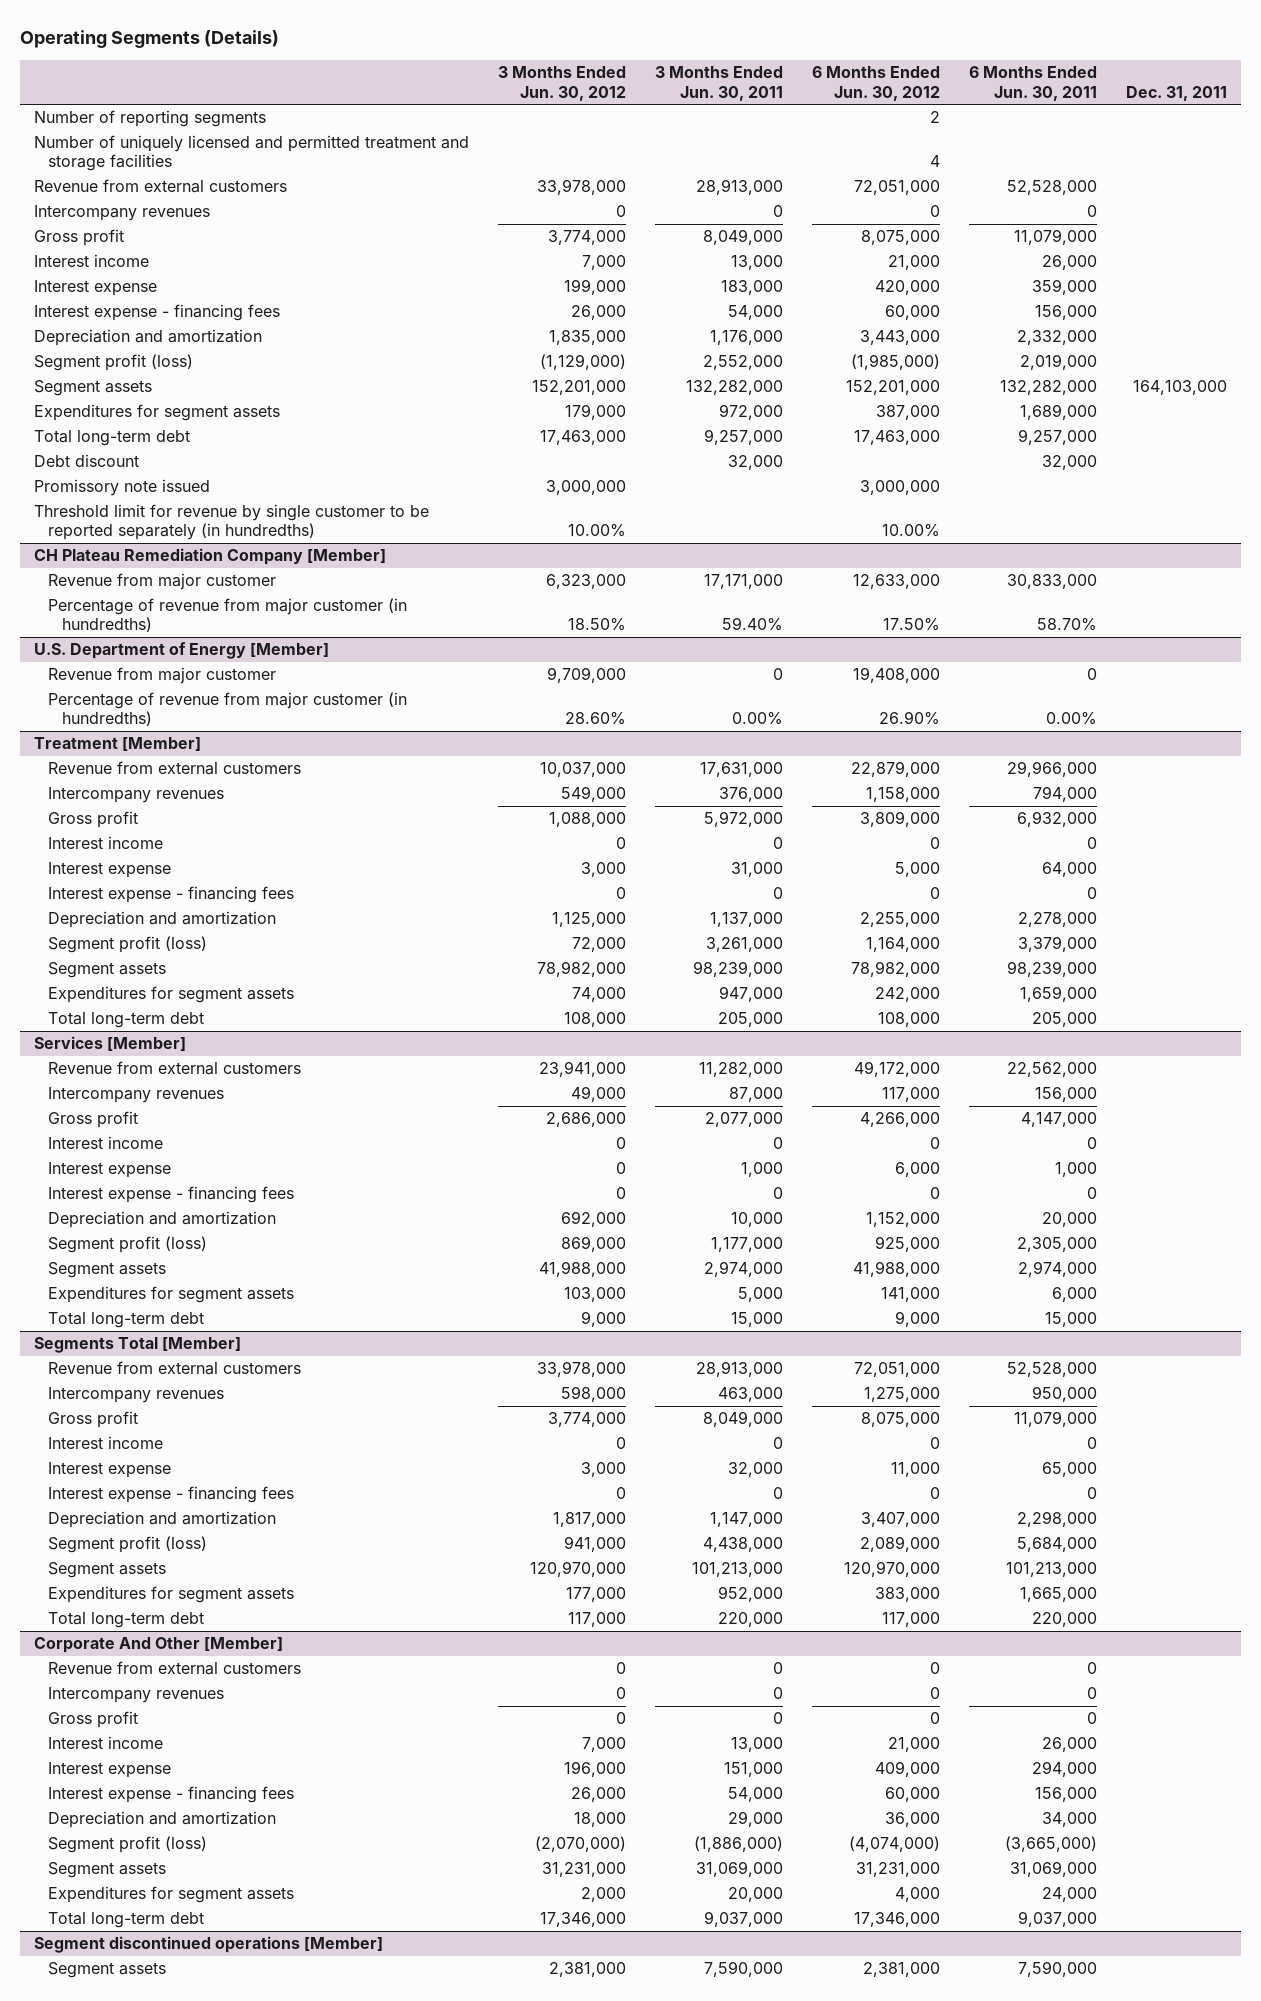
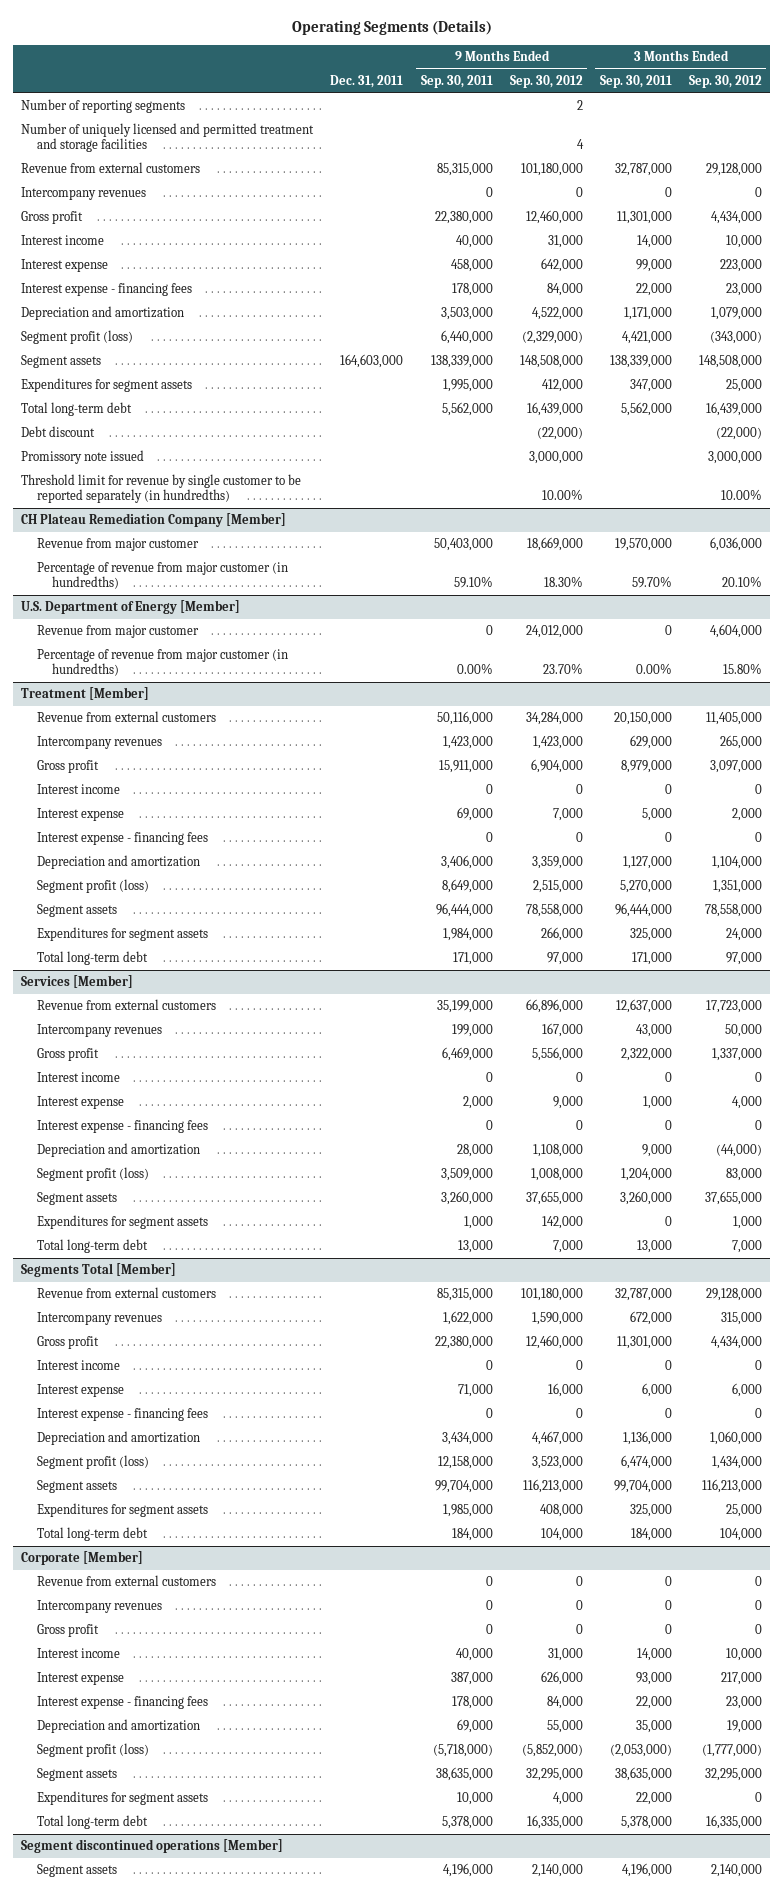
- | 3 Months Ended Jun. 30, 2012 | 3 Months Ended Jun. 30, 2011 | 6 Months Ended Jun. 30, 2012 | 6 Months Ended Jun. 30, 2011 | Dec. 31, 2011
+ | Dec. 31, 2011 | 9 Months Ended Sep. 30, 2011 | 9 Months Ended Sep. 30, 2012 | 3 Months Ended Sep. 30, 2011 | 3 Months Ended Sep. 30, 2012
- Segment assets | 152,201,000 | 132,282,000 | 152,201,000 | 132,282,000 | 164,103,000
+ Segment assets | 164,603,000 | 138,339,000 | 148,508,000 | 138,339,000 | 148,508,000
- Corporate And Other [Member]
+ Corporate [Member]

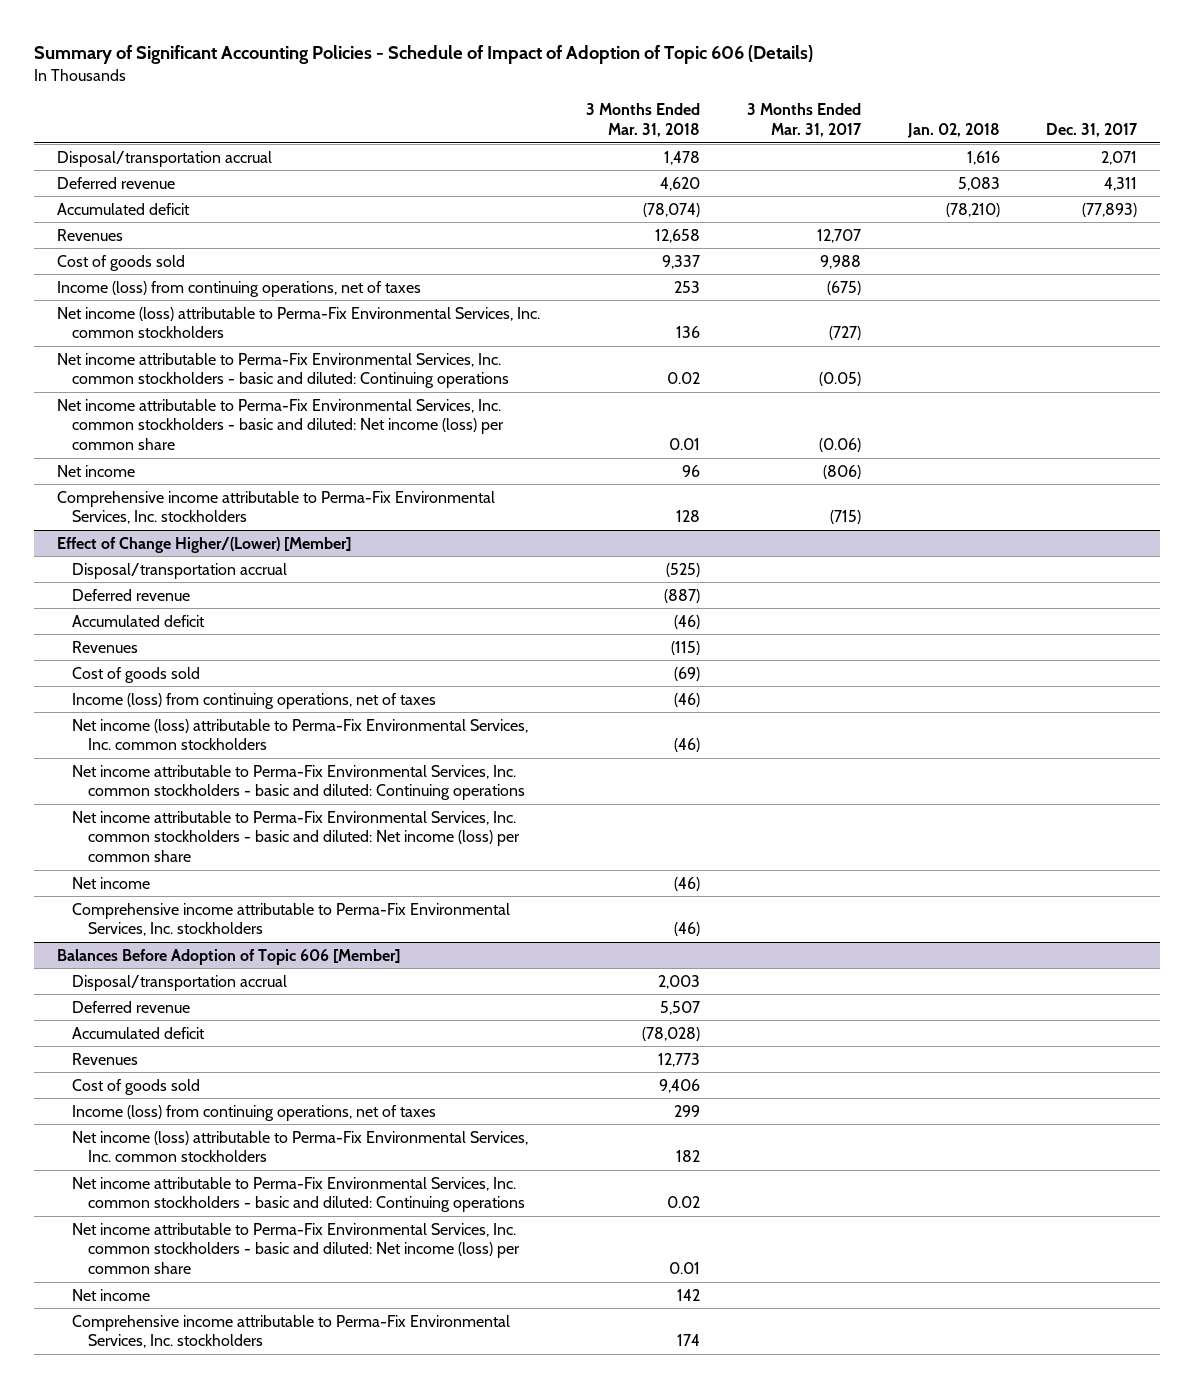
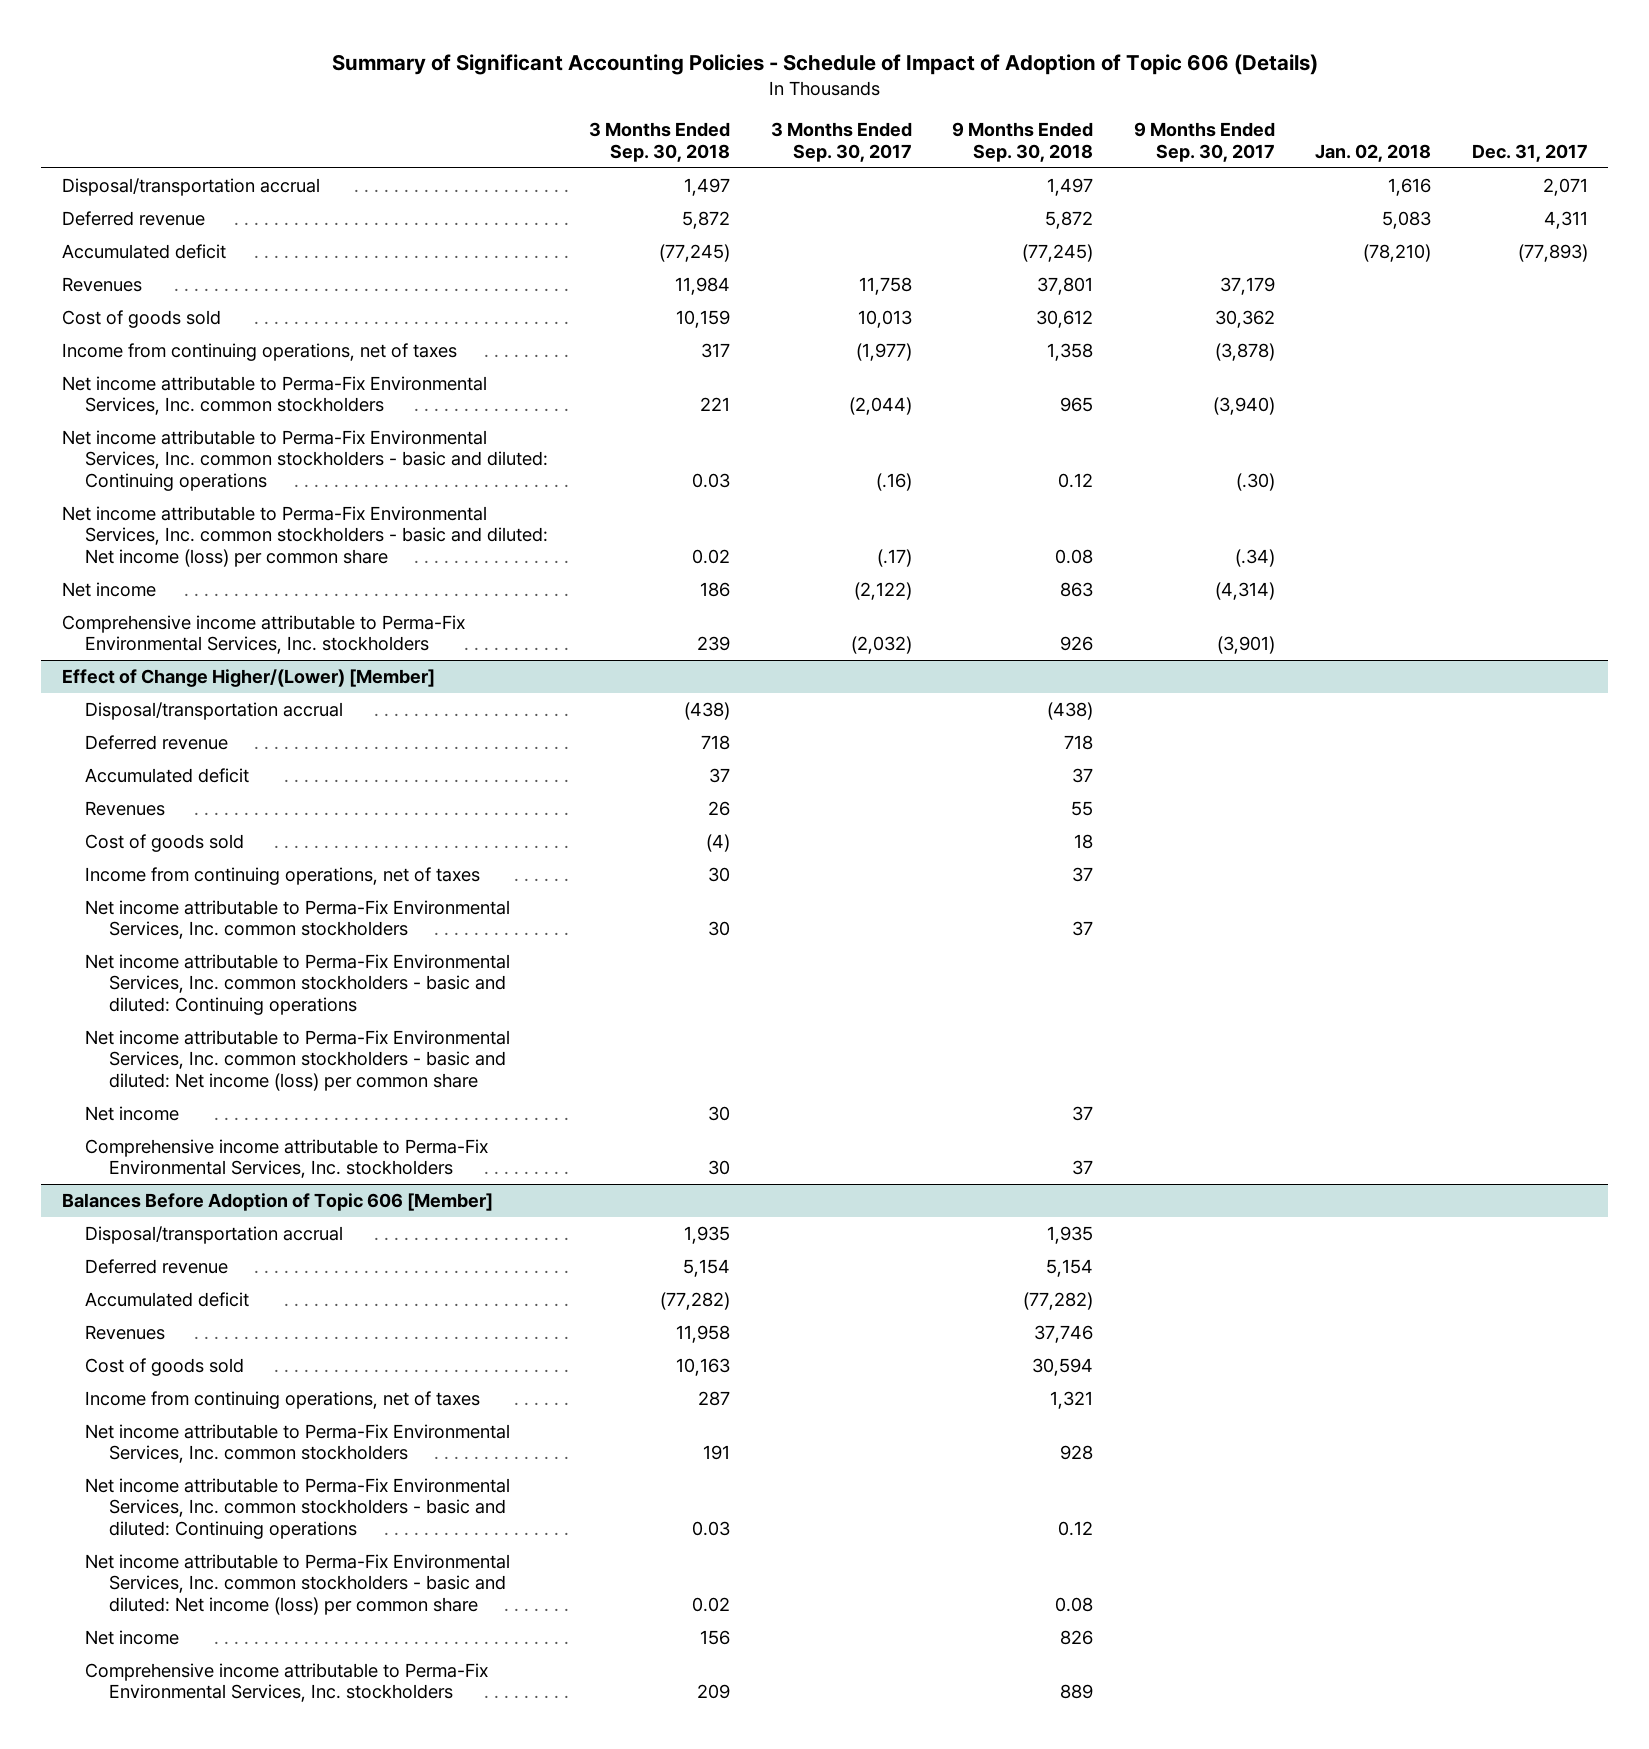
- | 3 Months Ended Mar. 31, 2018 | 3 Months Ended Mar. 31, 2017 | Jan. 02, 2018 | Dec. 31, 2017
+ | 3 Months Ended Sep. 30, 2018 | 3 Months Ended Sep. 30, 2017 | 9 Months Ended Sep. 30, 2018 | 9 Months Ended Sep. 30, 2017 | Jan. 02, 2018 | Dec. 31, 2017
- Income (loss) from continuing operations, net of taxes | 253 | (675) | |
- Net income (loss) attributable to Perma-Fix Environmental Services, Inc. common stockholders | 136 | (727) | |
+ Income from continuing operations, net of taxes | 317 | (1,977) | 1,358 | (3,878) | |
+ Net income attributable to Perma-Fix Environmental Services, Inc. common stockholders | 221 | (2,044) | 965 | (3,940) | |
@ Effect of Change Higher/(Lower) [Member]
- Income (loss) from continuing operations, net of taxes | (46) | | |
- Net income (loss) attributable to Perma-Fix Environmental Services, Inc. common stockholders | (46) | | |
+ Income from continuing operations, net of taxes | 30 | | 37 | | |
+ Net income attributable to Perma-Fix Environmental Services, Inc. common stockholders | 30 | | 37 | | |
@ Balances Before Adoption of Topic 606 [Member]
- Income (loss) from continuing operations, net of taxes | 299 | | |
- Net income (loss) attributable to Perma-Fix Environmental Services, Inc. common stockholders | 182 | | |
+ Income from continuing operations, net of taxes | 287 | | 1,321 | | |
+ Net income attributable to Perma-Fix Environmental Services, Inc. common stockholders | 191 | | 928 | | |

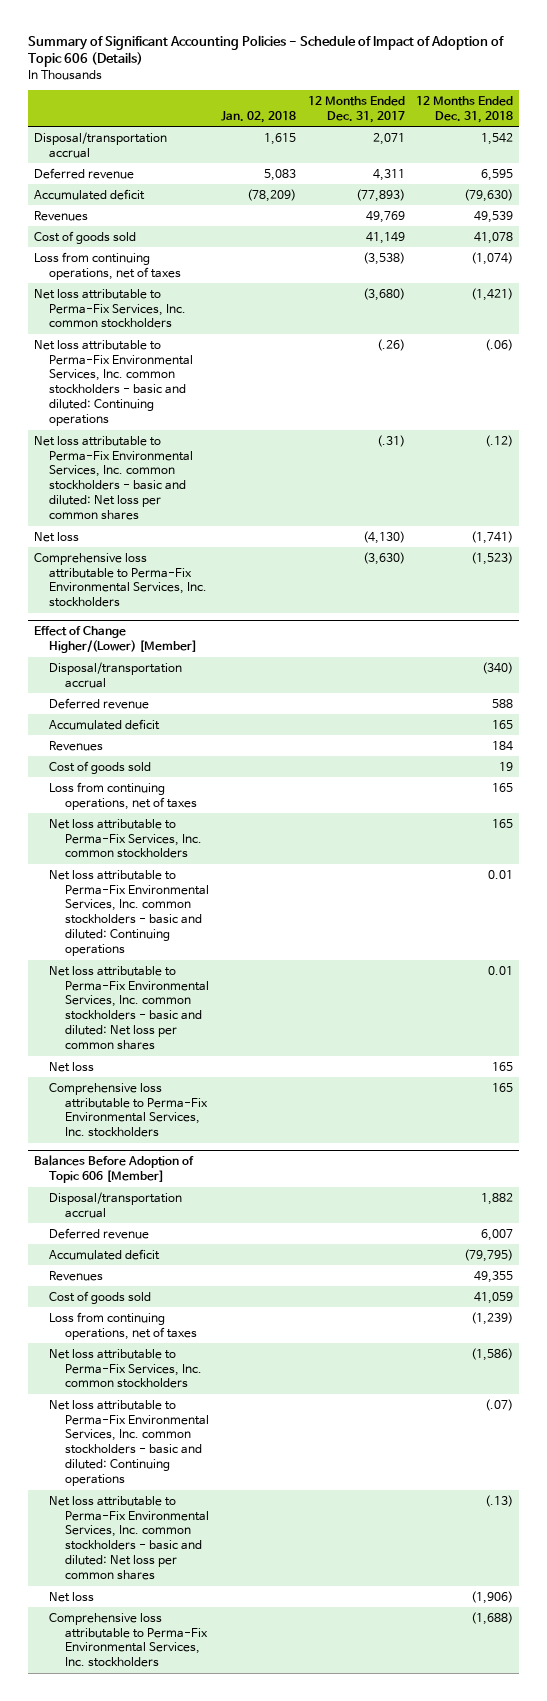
- | 3 Months Ended Sep. 30, 2018 | 3 Months Ended Sep. 30, 2017 | 9 Months Ended Sep. 30, 2018 | 9 Months Ended Sep. 30, 2017 | Jan. 02, 2018 | Dec. 31, 2017
+ | Jan. 02, 2018 | 12 Months Ended Dec. 31, 2017 | 12 Months Ended Dec. 31, 2018
- Disposal/transportation accrual | 1,497 | | 1,497 | | 1,616 | 2,071
+ Disposal/transportation accrual | 1,615 | 2,071 | 1,542
- Accumulated deficit | (77,245) | | (77,245) | | (78,210) | (77,893)
+ Accumulated deficit | (78,209) | (77,893) | (79,630)
- Income from continuing operations, net of taxes | 317 | (1,977) | 1,358 | (3,878) | |
- Net income attributable to Perma-Fix Environmental Services, Inc. common stockholders | 221 | (2,044) | 965 | (3,940) | |
- Net income attributable to Perma-Fix Environmental Services, Inc. common stockholders - basic and diluted: Continuing operations | 0.03 | (.16) | 0.12 | (.30) | |
- Net income attributable to Perma-Fix Environmental Services, Inc. common stockholders - basic and diluted: Net income (loss) per common share | 0.02 | (.17) | 0.08 | (.34) | |
- Net income | 186 | (2,122) | 863 | (4,314) | |
- Comprehensive income attributable to Perma-Fix Environmental Services, Inc. stockholders | 239 | (2,032) | 926 | (3,901) | |
+ Loss from continuing operations, net of taxes | | (3,538) | (1,074)
+ Net loss attributable to Perma-Fix Services, Inc. common stockholders | | (3,680) | (1,421)
+ Net loss attributable to Perma-Fix Environmental Services, Inc. common stockholders - basic and diluted: Continuing operations | | (.26) | (.06)
+ Net loss attributable to Perma-Fix Environmental Services, Inc. common stockholders - basic and diluted: Net loss per common shares | | (.31) | (.12)
+ Net loss | | (4,130) | (1,741)
+ Comprehensive loss attributable to Perma-Fix Environmental Services, Inc. stockholders | | (3,630) | (1,523)
@ Effect of Change Higher/(Lower) [Member]
- Income from continuing operations, net of taxes | 30 | | 37 | | |
- Net income attributable to Perma-Fix Environmental Services, Inc. common stockholders | 30 | | 37 | | |
- Net income attributable to Perma-Fix Environmental Services, Inc. common stockholders - basic and diluted: Continuing operations
- Net income attributable to Perma-Fix Environmental Services, Inc. common stockholders - basic and diluted: Net income (loss) per common share
- Net income | 30 | | 37 | | |
- Comprehensive income attributable to Perma-Fix Environmental Services, Inc. stockholders | 30 | | 37 | | |
+ Loss from continuing operations, net of taxes | | | 165
+ Net loss attributable to Perma-Fix Services, Inc. common stockholders | | | 165
+ Net loss attributable to Perma-Fix Environmental Services, Inc. common stockholders - basic and diluted: Continuing operations | | | 0.01
+ Net loss attributable to Perma-Fix Environmental Services, Inc. common stockholders - basic and diluted: Net loss per common shares | | | 0.01
+ Net loss | | | 165
+ Comprehensive loss attributable to Perma-Fix Environmental Services, Inc. stockholders | | | 165
@ Balances Before Adoption of Topic 606 [Member]
- Income from continuing operations, net of taxes | 287 | | 1,321 | | |
- Net income attributable to Perma-Fix Environmental Services, Inc. common stockholders | 191 | | 928 | | |
- Net income attributable to Perma-Fix Environmental Services, Inc. common stockholders - basic and diluted: Continuing operations | 0.03 | | 0.12 | | |
- Net income attributable to Perma-Fix Environmental Services, Inc. common stockholders - basic and diluted: Net income (loss) per common share | 0.02 | | 0.08 | | |
- Net income | 156 | | 826 | | |
- Comprehensive income attributable to Perma-Fix Environmental Services, Inc. stockholders | 209 | | 889 | | |
+ Loss from continuing operations, net of taxes | | | (1,239)
+ Net loss attributable to Perma-Fix Services, Inc. common stockholders | | | (1,586)
+ Net loss attributable to Perma-Fix Environmental Services, Inc. common stockholders - basic and diluted: Continuing operations | | | (.07)
+ Net loss attributable to Perma-Fix Environmental Services, Inc. common stockholders - basic and diluted: Net loss per common shares | | | (.13)
+ Net loss | | | (1,906)
+ Comprehensive loss attributable to Perma-Fix Environmental Services, Inc. stockholders | | | (1,688)

